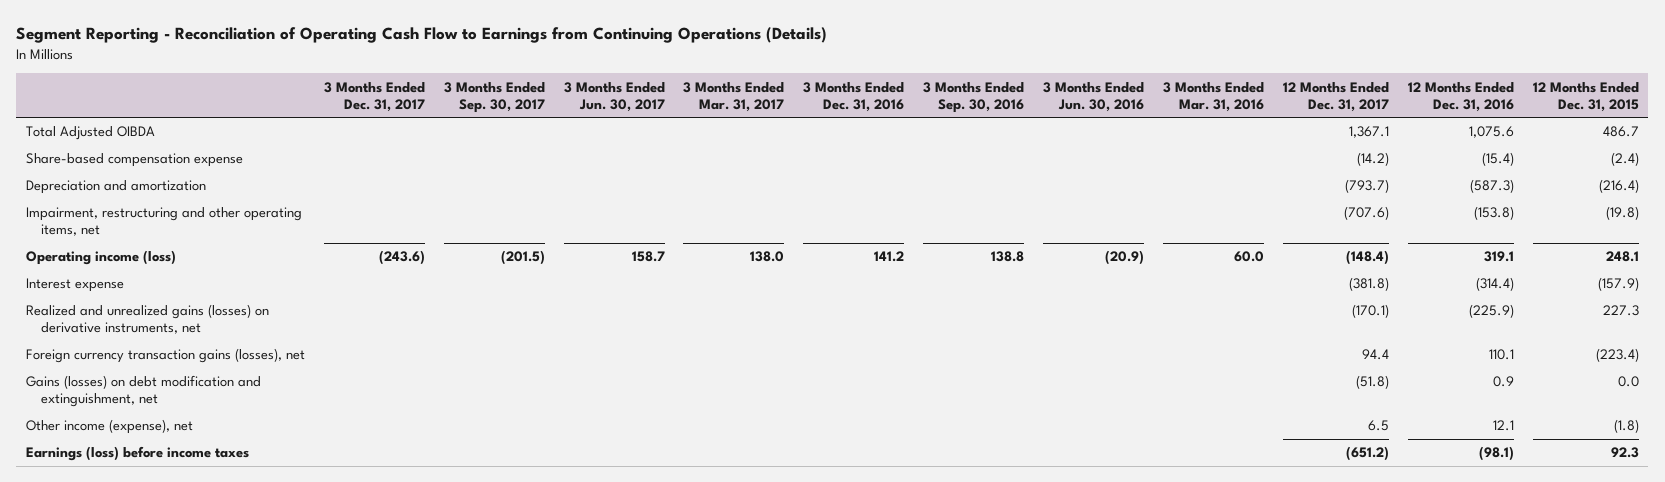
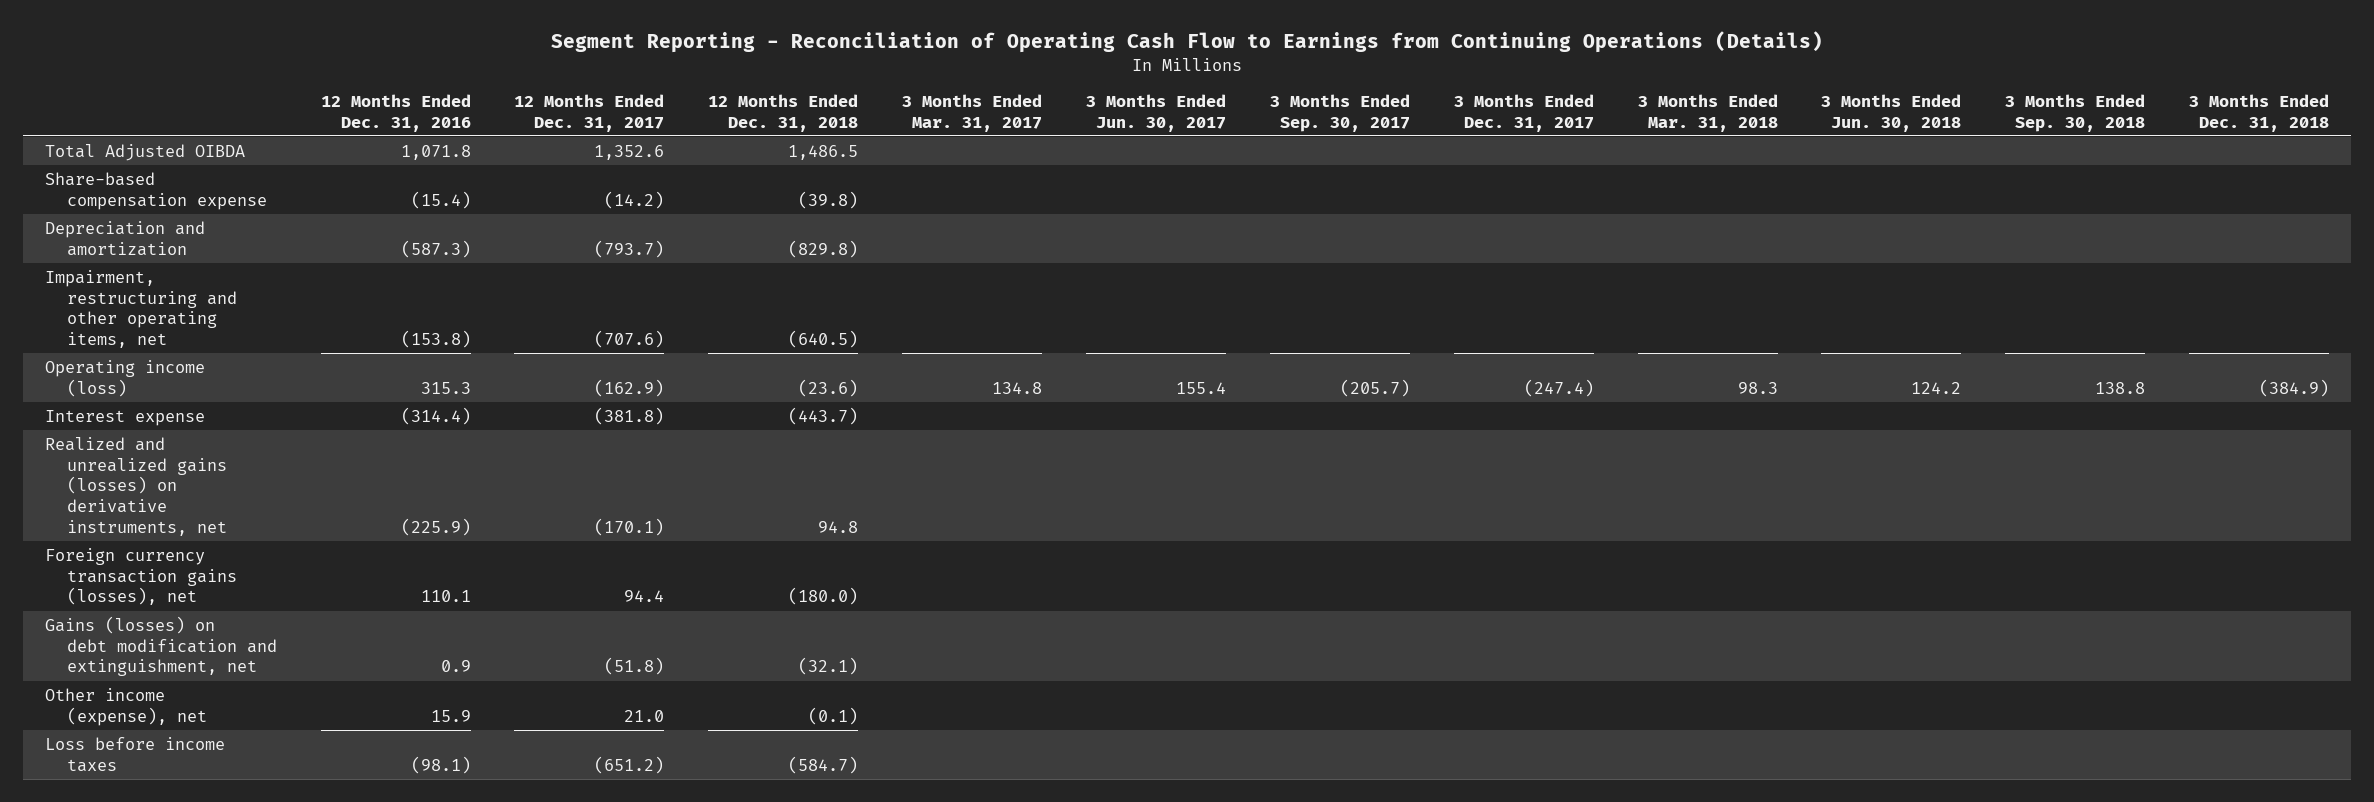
- | 3 Months Ended Dec. 31, 2017 | 3 Months Ended Sep. 30, 2017 | 3 Months Ended Jun. 30, 2017 | 3 Months Ended Mar. 31, 2017 | 3 Months Ended Dec. 31, 2016 | 3 Months Ended Sep. 30, 2016 | 3 Months Ended Jun. 30, 2016 | 3 Months Ended Mar. 31, 2016 | 12 Months Ended Dec. 31, 2017 | 12 Months Ended Dec. 31, 2016 | 12 Months Ended Dec. 31, 2015
+ | 12 Months Ended Dec. 31, 2016 | 12 Months Ended Dec. 31, 2017 | 12 Months Ended Dec. 31, 2018 | 3 Months Ended Mar. 31, 2017 | 3 Months Ended Jun. 30, 2017 | 3 Months Ended Sep. 30, 2017 | 3 Months Ended Dec. 31, 2017 | 3 Months Ended Mar. 31, 2018 | 3 Months Ended Jun. 30, 2018 | 3 Months Ended Sep. 30, 2018 | 3 Months Ended Dec. 31, 2018
- Total Adjusted OIBDA | | | | | | | | | 1,367.1 | 1,075.6 | 486.7
+ Total Adjusted OIBDA | 1,071.8 | 1,352.6 | 1,486.5 | | | | | | | |
- Operating income (loss) | (243.6) | (201.5) | 158.7 | 138.0 | 141.2 | 138.8 | (20.9) | 60.0 | (148.4) | 319.1 | 248.1
+ Operating income (loss) | 315.3 | (162.9) | (23.6) | 134.8 | 155.4 | (205.7) | (247.4) | 98.3 | 124.2 | 138.8 | (384.9)
- Other income (expense), net | | | | | | | | | 6.5 | 12.1 | (1.8)
- Earnings (loss) before income taxes | | | | | | | | | (651.2) | (98.1) | 92.3
+ Other income (expense), net | 15.9 | 21.0 | (0.1) | | | | | | | |
+ Loss before income taxes | (98.1) | (651.2) | (584.7) | | | | | | | |

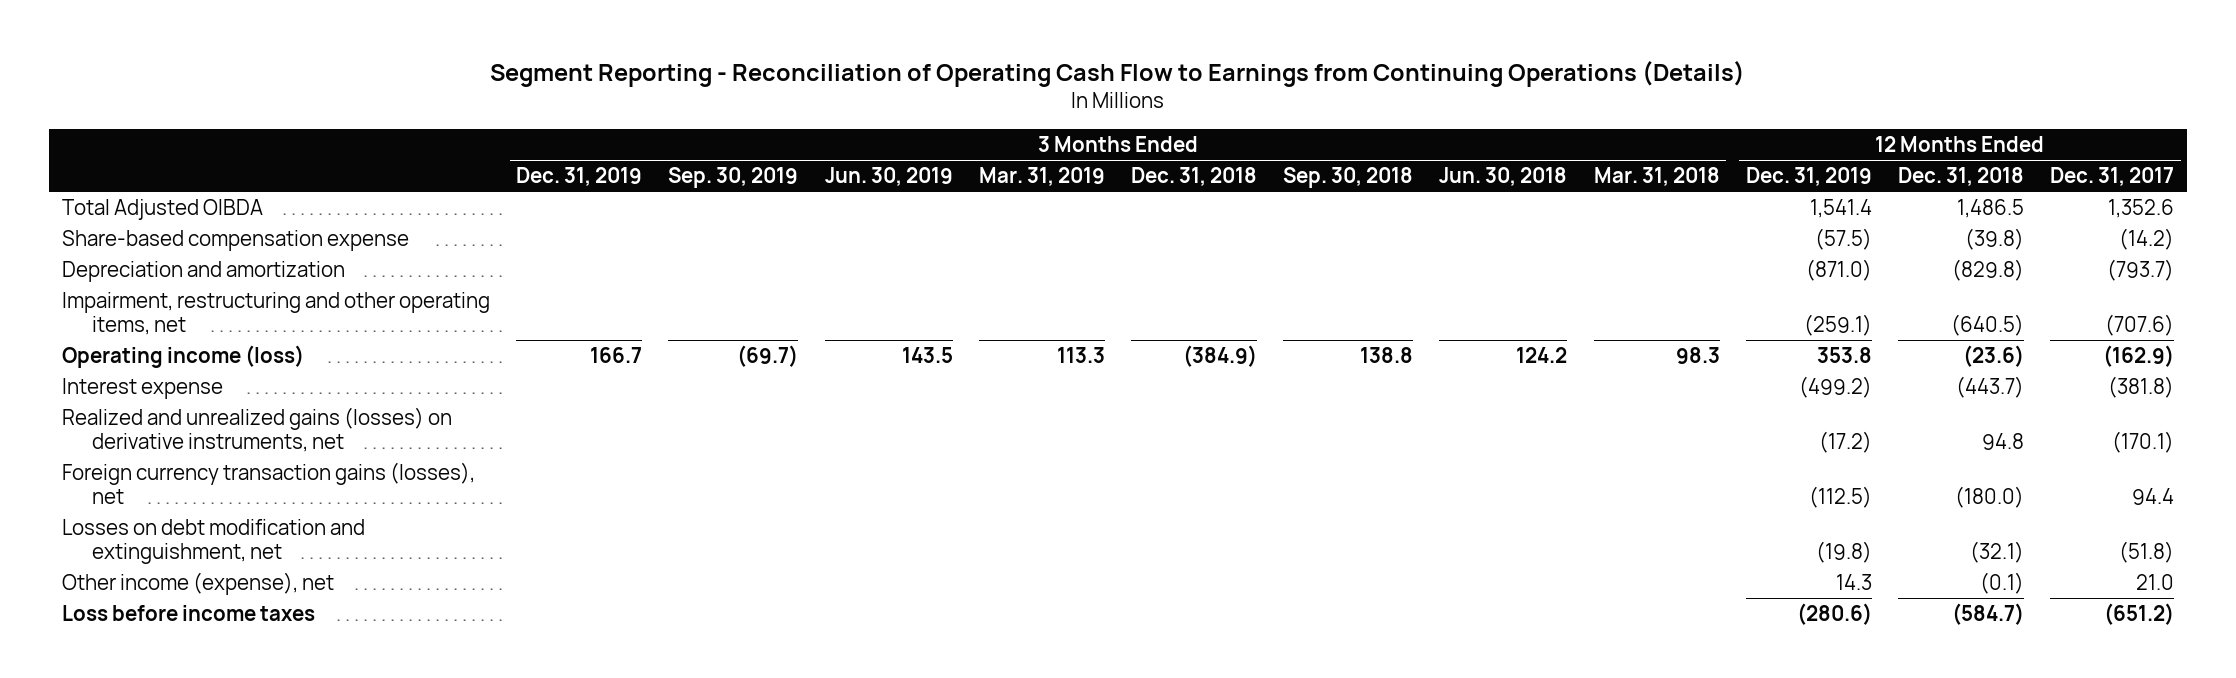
- | 12 Months Ended Dec. 31, 2016 | 12 Months Ended Dec. 31, 2017 | 12 Months Ended Dec. 31, 2018 | 3 Months Ended Mar. 31, 2017 | 3 Months Ended Jun. 30, 2017 | 3 Months Ended Sep. 30, 2017 | 3 Months Ended Dec. 31, 2017 | 3 Months Ended Mar. 31, 2018 | 3 Months Ended Jun. 30, 2018 | 3 Months Ended Sep. 30, 2018 | 3 Months Ended Dec. 31, 2018
+ | 3 Months Ended Dec. 31, 2019 | 3 Months Ended Sep. 30, 2019 | 3 Months Ended Jun. 30, 2019 | 3 Months Ended Mar. 31, 2019 | 3 Months Ended Dec. 31, 2018 | 3 Months Ended Sep. 30, 2018 | 3 Months Ended Jun. 30, 2018 | 3 Months Ended Mar. 31, 2018 | 12 Months Ended Dec. 31, 2019 | 12 Months Ended Dec. 31, 2018 | 12 Months Ended Dec. 31, 2017
- Gains (losses) on debt modification and extinguishment, net | 0.9 | (51.8) | (32.1) | | | | | | | |
+ Losses on debt modification and extinguishment, net | | | | | | | | | (19.8) | (32.1) | (51.8)

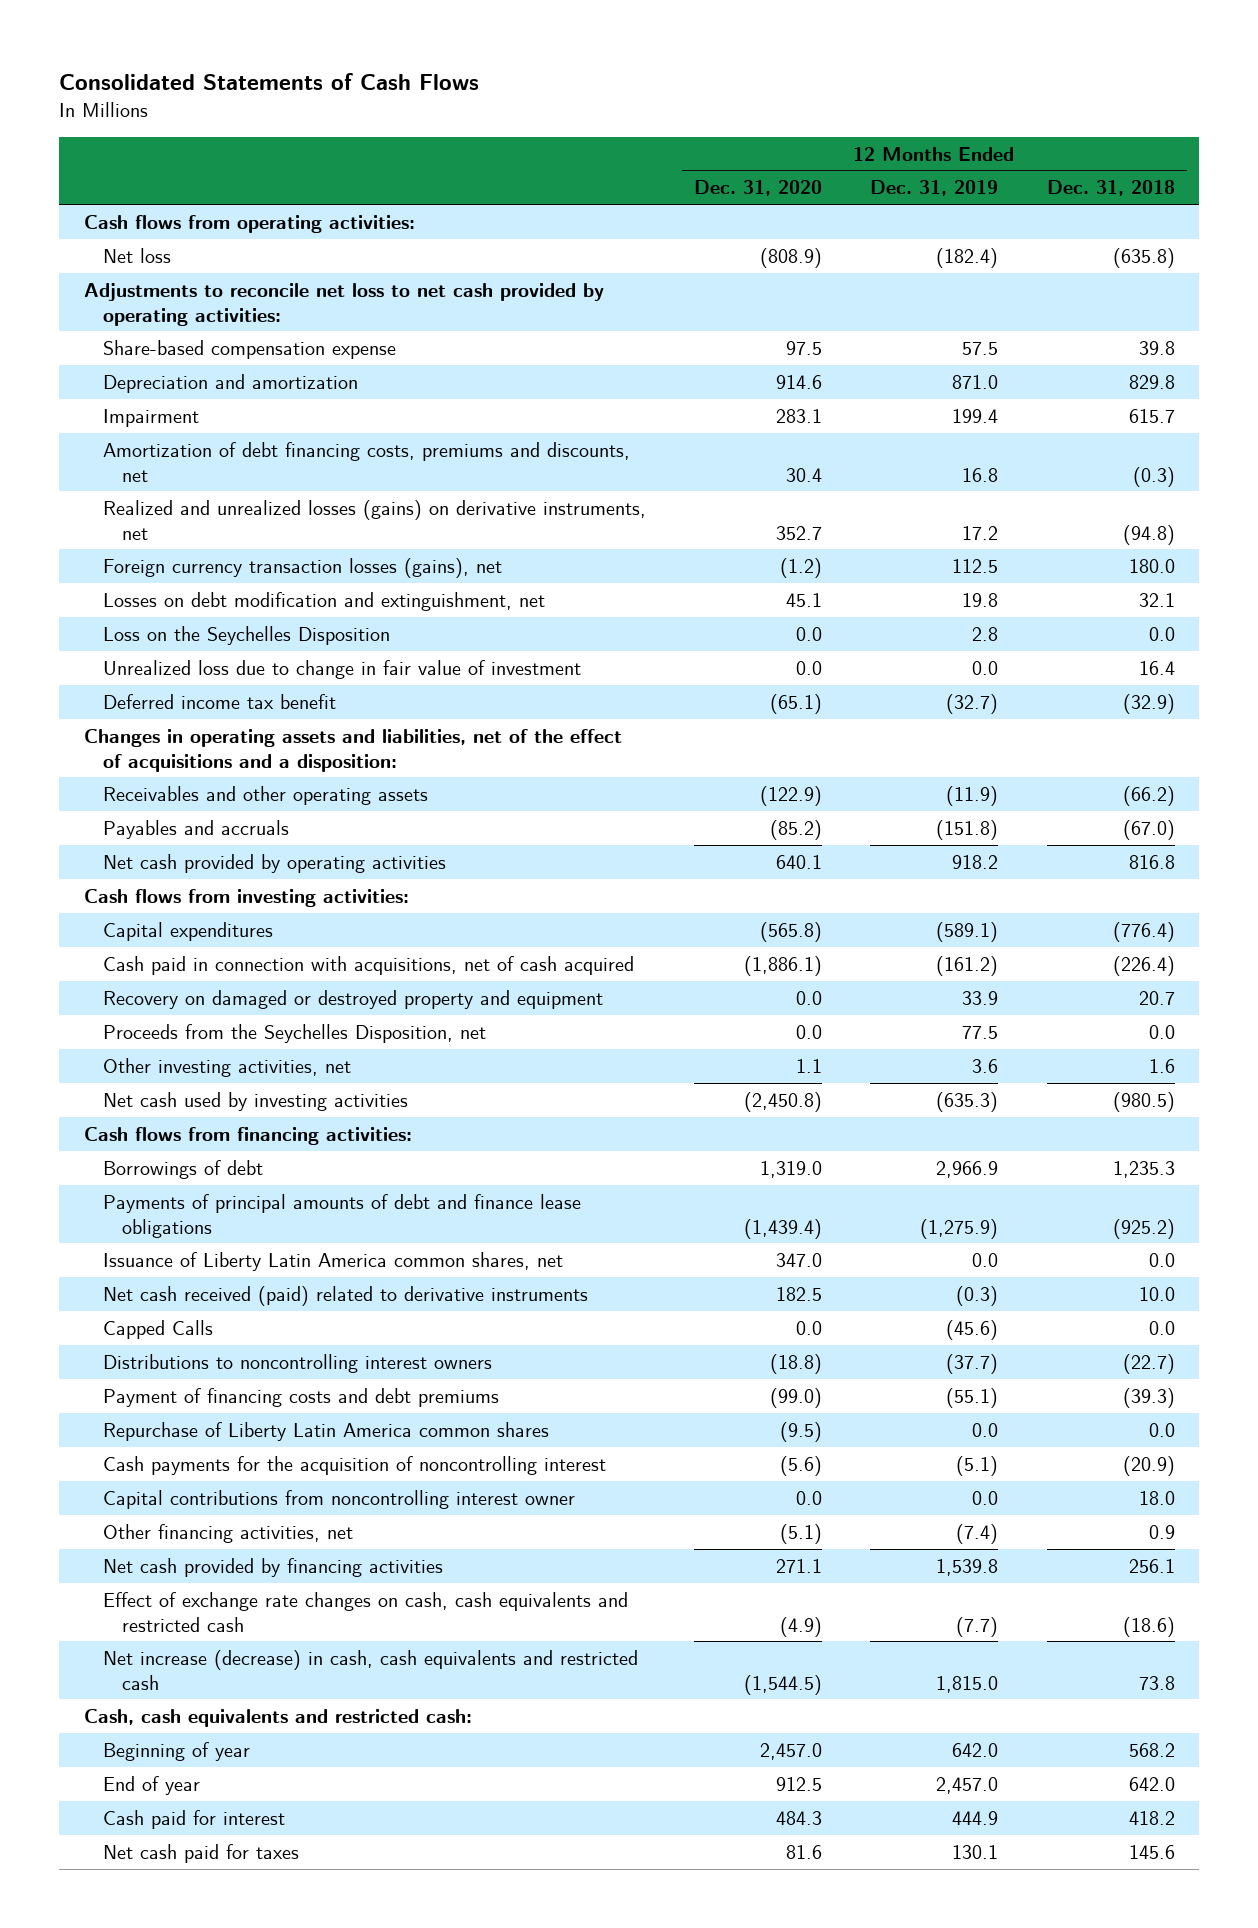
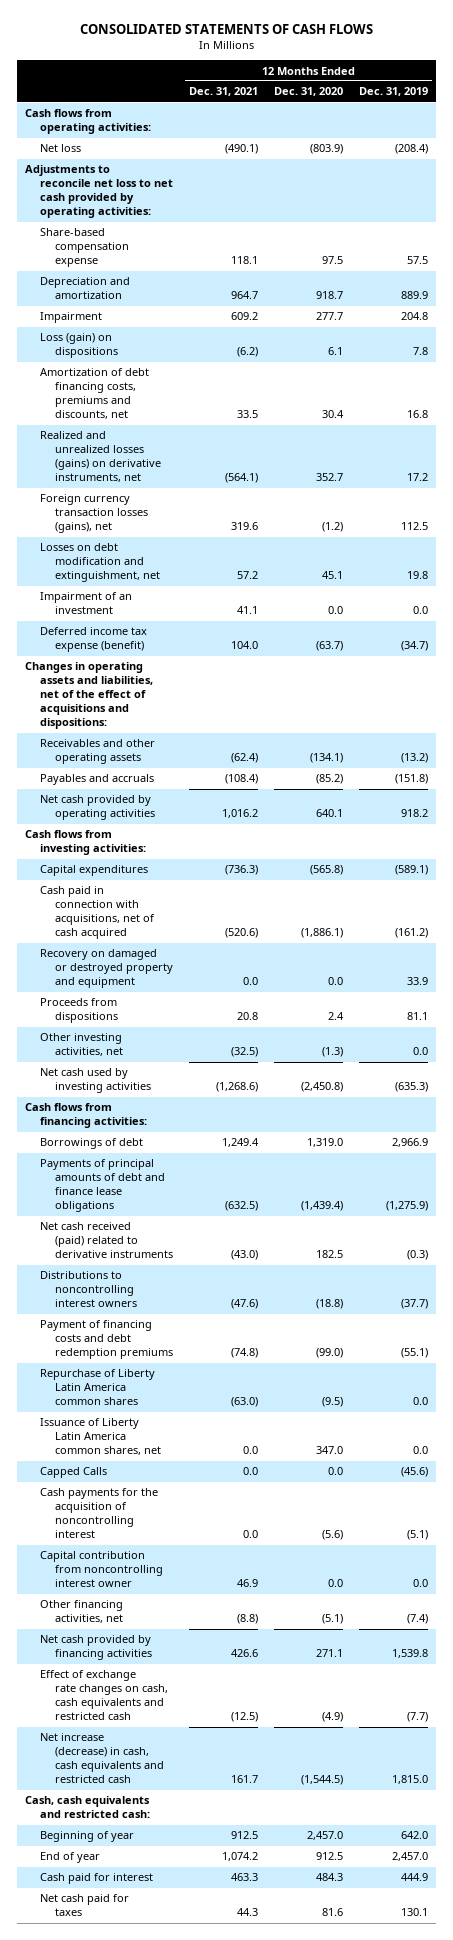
- Consolidated Statements of Cash Flows
+ CONSOLIDATED STATEMENTS OF CASH FLOWS
- | 12 Months Ended Dec. 31, 2020 | 12 Months Ended Dec. 31, 2019 | 12 Months Ended Dec. 31, 2018
+ | 12 Months Ended Dec. 31, 2021 | 12 Months Ended Dec. 31, 2020 | 12 Months Ended Dec. 31, 2019
- Net loss | (808.9) | (182.4) | (635.8)
+ Net loss | (490.1) | (803.9) | (208.4)
- Depreciation and amortization | 914.6 | 871.0 | 829.8
- Impairment | 283.1 | 199.4 | 615.7
+ Depreciation and amortization | 964.7 | 918.7 | 889.9
+ Impairment | 609.2 | 277.7 | 204.8
+ Loss (gain) on dispositions | (6.2) | 6.1 | 7.8
- Loss on the Seychelles Disposition | 0.0 | 2.8 | 0.0
- Unrealized loss due to change in fair value of investment | 0.0 | 0.0 | 16.4
- Deferred income tax benefit | (65.1) | (32.7) | (32.9)
- Changes in operating assets and liabilities, net of the effect of acquisitions and a disposition:
- Receivables and other operating assets | (122.9) | (11.9) | (66.2)
+ Impairment of an investment | 41.1 | 0.0 | 0.0
+ Deferred income tax expense (benefit) | 104.0 | (63.7) | (34.7)
+ Changes in operating assets and liabilities, net of the effect of acquisitions and dispositions:
+ Receivables and other operating assets | (62.4) | (134.1) | (13.2)
- Proceeds from the Seychelles Disposition, net | 0.0 | 77.5 | 0.0
- Other investing activities, net | 1.1 | 3.6 | 1.6
+ Proceeds from dispositions | 20.8 | 2.4 | 81.1
+ Other investing activities, net | (32.5) | (1.3) | 0.0
- Payment of financing costs and debt premiums | (99.0) | (55.1) | (39.3)
+ Payment of financing costs and debt redemption premiums | (74.8) | (99.0) | (55.1)
moved down: Issuance of Liberty Latin America common shares, net | 0.0 | 347.0 | 0.0
moved down: Capped Calls | 0.0 | 0.0 | (45.6)
- Capital contributions from noncontrolling interest owner | 0.0 | 0.0 | 18.0
+ Capital contribution from noncontrolling interest owner | 46.9 | 0.0 | 0.0

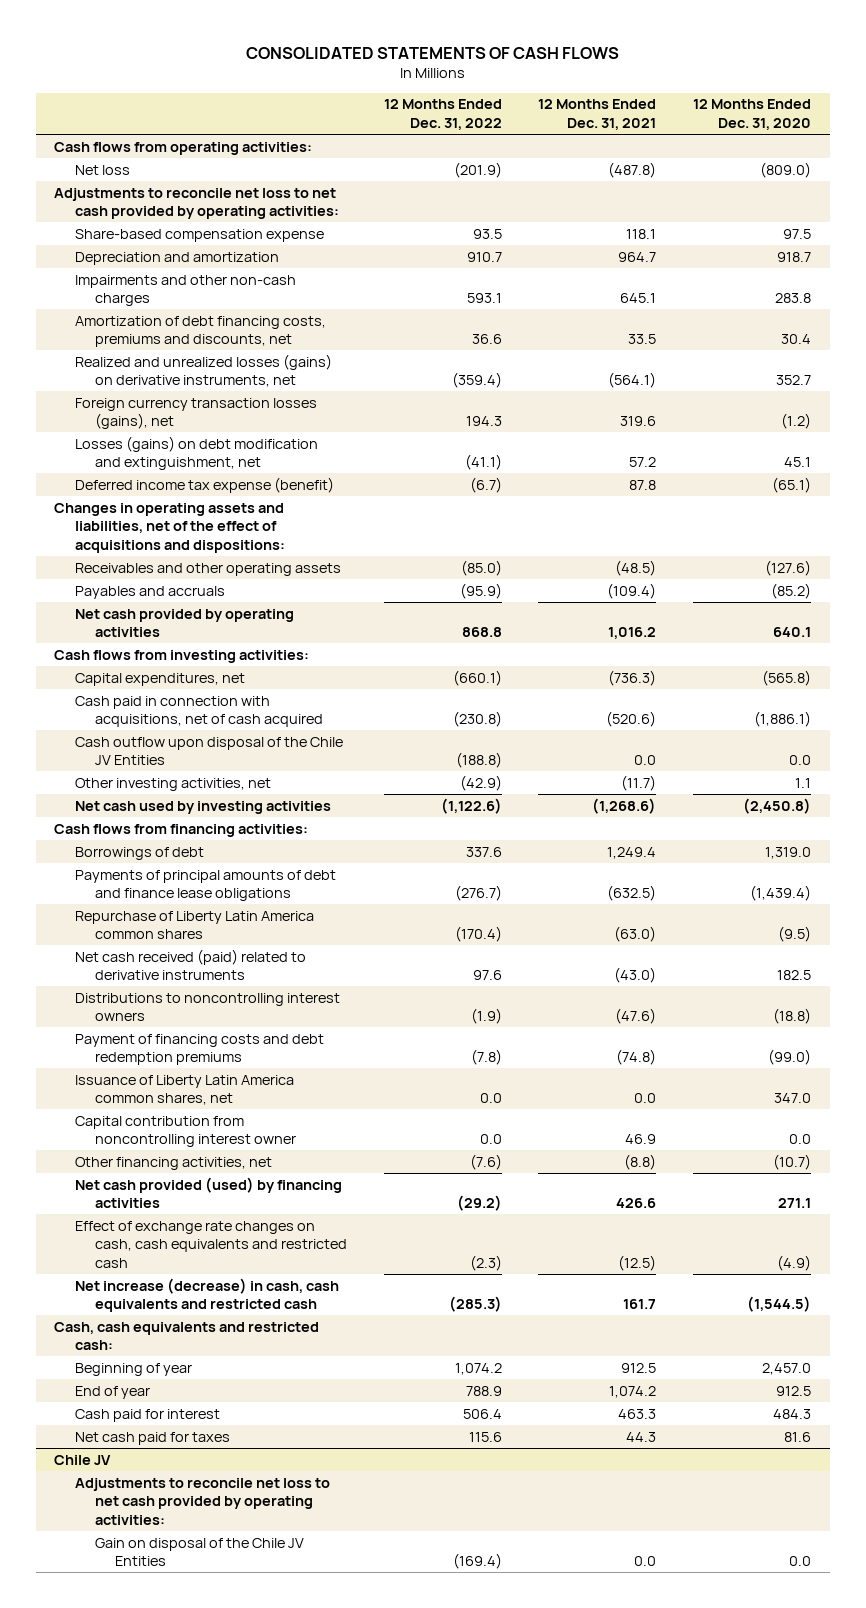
- | 12 Months Ended Dec. 31, 2021 | 12 Months Ended Dec. 31, 2020 | 12 Months Ended Dec. 31, 2019
+ | 12 Months Ended Dec. 31, 2022 | 12 Months Ended Dec. 31, 2021 | 12 Months Ended Dec. 31, 2020
- Net loss | (490.1) | (803.9) | (208.4)
+ Net loss | (201.9) | (487.8) | (809.0)
- Impairment | 609.2 | 277.7 | 204.8
- Loss (gain) on dispositions | (6.2) | 6.1 | 7.8
+ Impairments and other non-cash charges | 593.1 | 645.1 | 283.8
- Losses on debt modification and extinguishment, net | 57.2 | 45.1 | 19.8
- Impairment of an investment | 41.1 | 0.0 | 0.0
- Deferred income tax expense (benefit) | 104.0 | (63.7) | (34.7)
+ Losses (gains) on debt modification and extinguishment, net | (41.1) | 57.2 | 45.1
+ Deferred income tax expense (benefit) | (6.7) | 87.8 | (65.1)
- Receivables and other operating assets | (62.4) | (134.1) | (13.2)
- Payables and accruals | (108.4) | (85.2) | (151.8)
+ Receivables and other operating assets | (85.0) | (48.5) | (127.6)
+ Payables and accruals | (95.9) | (109.4) | (85.2)
- Capital expenditures | (736.3) | (565.8) | (589.1)
+ Capital expenditures, net | (660.1) | (736.3) | (565.8)
- Recovery on damaged or destroyed property and equipment | 0.0 | 0.0 | 33.9
- Proceeds from dispositions | 20.8 | 2.4 | 81.1
- Other investing activities, net | (32.5) | (1.3) | 0.0
+ Cash outflow upon disposal of the Chile JV Entities | (188.8) | 0.0 | 0.0
+ Other investing activities, net | (42.9) | (11.7) | 1.1
moved up: Repurchase of Liberty Latin America common shares | (170.4) | (63.0) | (9.5)
- Capped Calls | 0.0 | 0.0 | (45.6)
- Cash payments for the acquisition of noncontrolling interest | 0.0 | (5.6) | (5.1)
- Other financing activities, net | (8.8) | (5.1) | (7.4)
- Net cash provided by financing activities | 426.6 | 271.1 | 1,539.8
+ Other financing activities, net | (7.6) | (8.8) | (10.7)
+ Net cash provided (used) by financing activities | (29.2) | 426.6 | 271.1
+ Chile JV
+ Adjustments to reconcile net loss to net cash provided by operating activities:
+ Gain on disposal of the Chile JV Entities | (169.4) | 0.0 | 0.0

